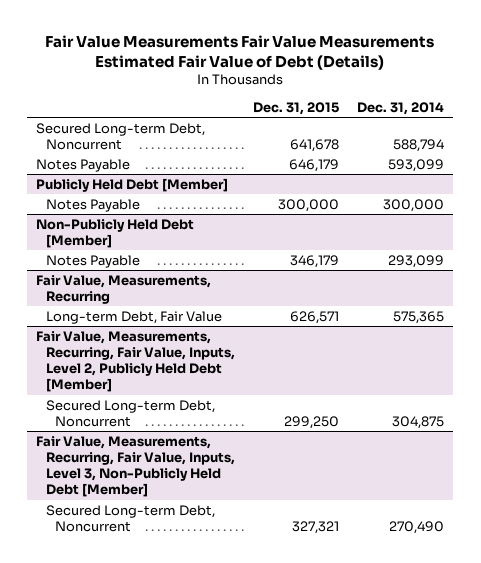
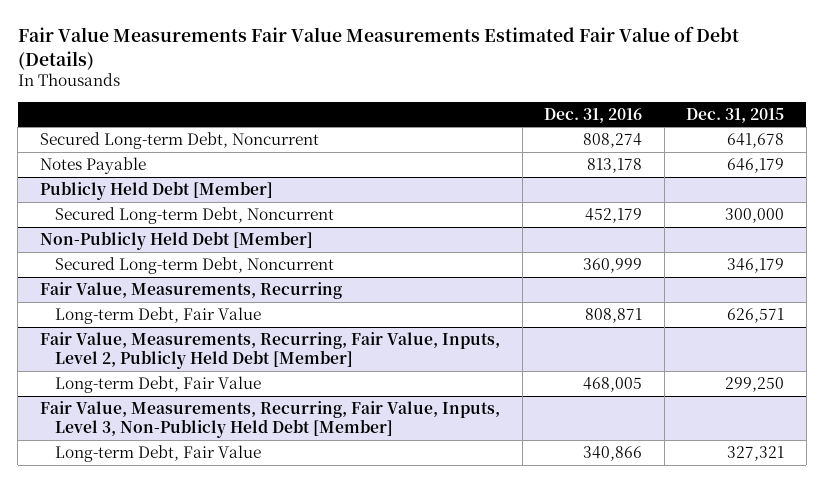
- | Dec. 31, 2015 | Dec. 31, 2014
+ | Dec. 31, 2016 | Dec. 31, 2015
@ Publicly Held Debt [Member]
- Notes Payable | 300,000 | 300,000
+ Secured Long-term Debt, Noncurrent | 452,179 | 300,000
@ Non-Publicly Held Debt [Member]
- Notes Payable | 346,179 | 293,099
+ Secured Long-term Debt, Noncurrent | 360,999 | 346,179
@ Fair Value, Measurements, Recurring, Fair Value, Inputs, Level 2, Publicly Held Debt [Member]
- Secured Long-term Debt, Noncurrent | 299,250 | 304,875
+ Long-term Debt, Fair Value | 468,005 | 299,250
@ Fair Value, Measurements, Recurring, Fair Value, Inputs, Level 3, Non-Publicly Held Debt [Member]
- Secured Long-term Debt, Noncurrent | 327,321 | 270,490
+ Long-term Debt, Fair Value | 340,866 | 327,321

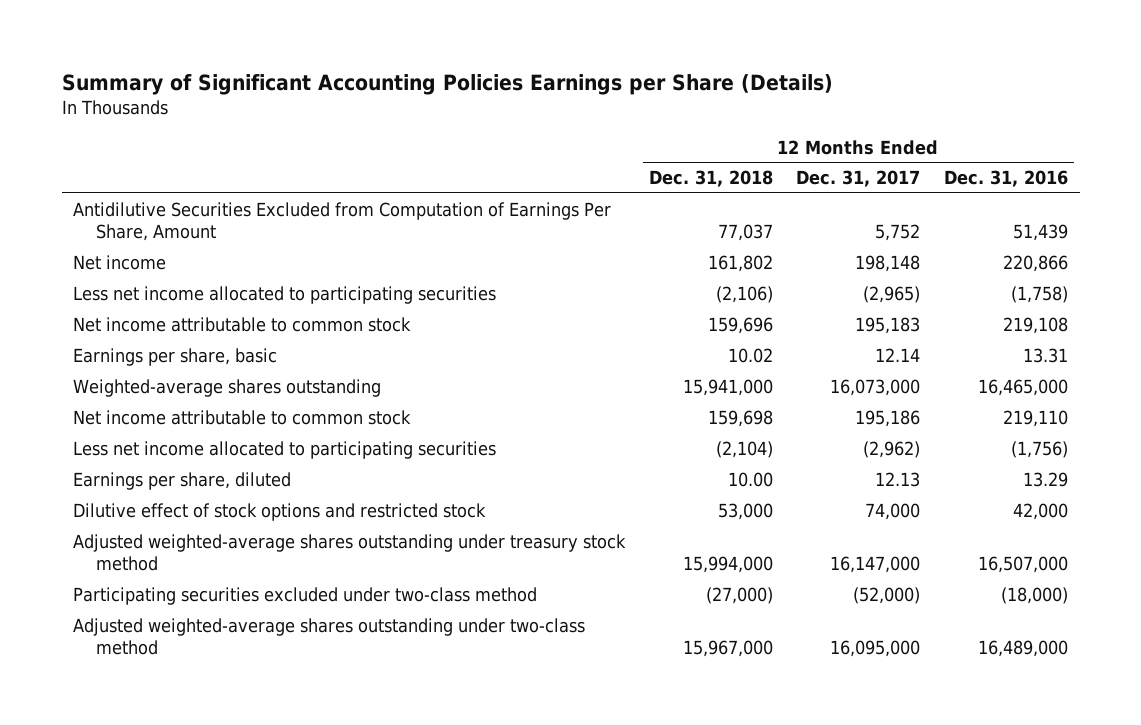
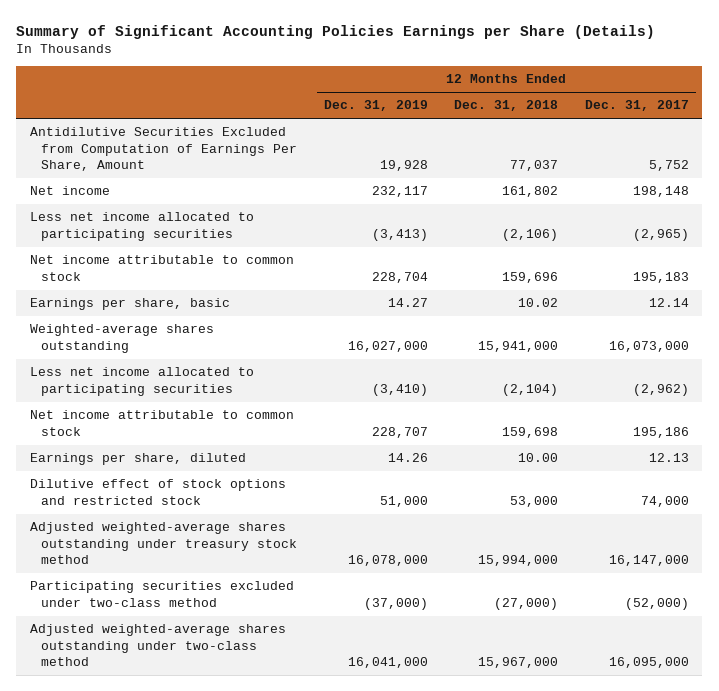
- | 12 Months Ended Dec. 31, 2018 | 12 Months Ended Dec. 31, 2017 | 12 Months Ended Dec. 31, 2016
+ | 12 Months Ended Dec. 31, 2019 | 12 Months Ended Dec. 31, 2018 | 12 Months Ended Dec. 31, 2017
moved down: Net income attributable to common stock | 228,707 | 159,698 | 195,186

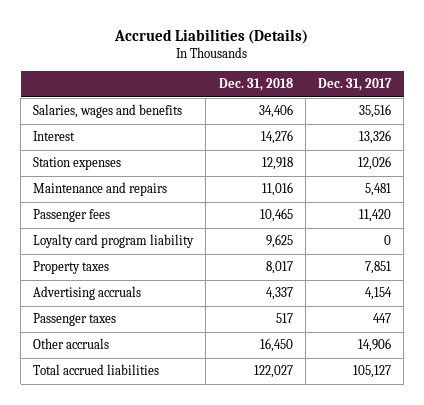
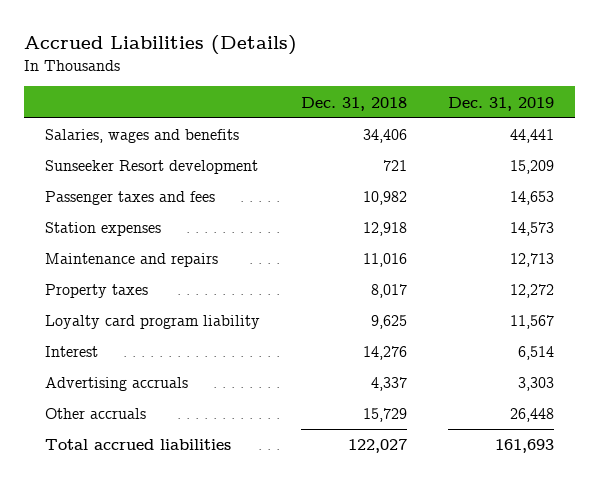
- | Dec. 31, 2018 | Dec. 31, 2017
+ | Dec. 31, 2018 | Dec. 31, 2019
+ Sunseeker Resort development | 721 | 15,209
+ Passenger taxes and fees | 10,982 | 14,653
- Passenger fees | 10,465 | 11,420
moved down: Loyalty card program liability | 9,625 | 11,567
moved down: Interest | 14,276 | 6,514
- Passenger taxes | 517 | 447
- Other accruals | 16,450 | 14,906
+ Other accruals | 15,729 | 26,448

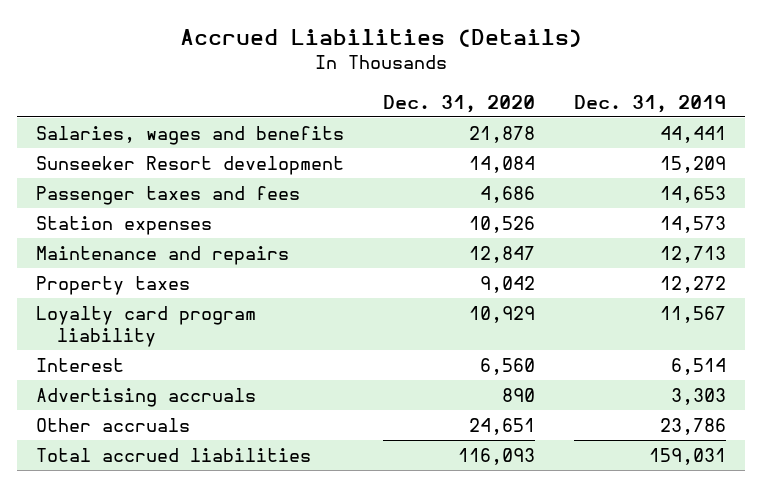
- | Dec. 31, 2018 | Dec. 31, 2019
+ | Dec. 31, 2020 | Dec. 31, 2019
- Other accruals | 15,729 | 26,448
- Total accrued liabilities | 122,027 | 161,693
+ Other accruals | 24,651 | 23,786
+ Total accrued liabilities | 116,093 | 159,031

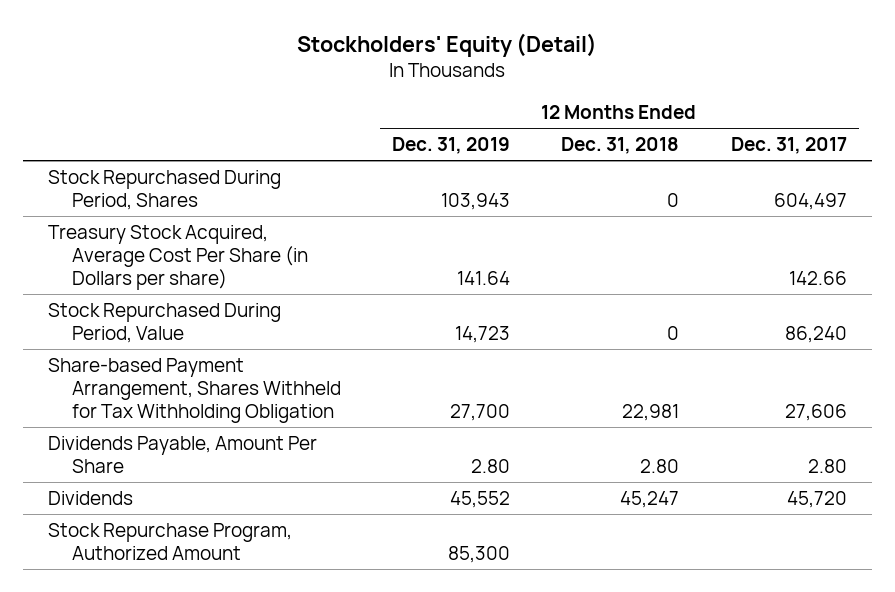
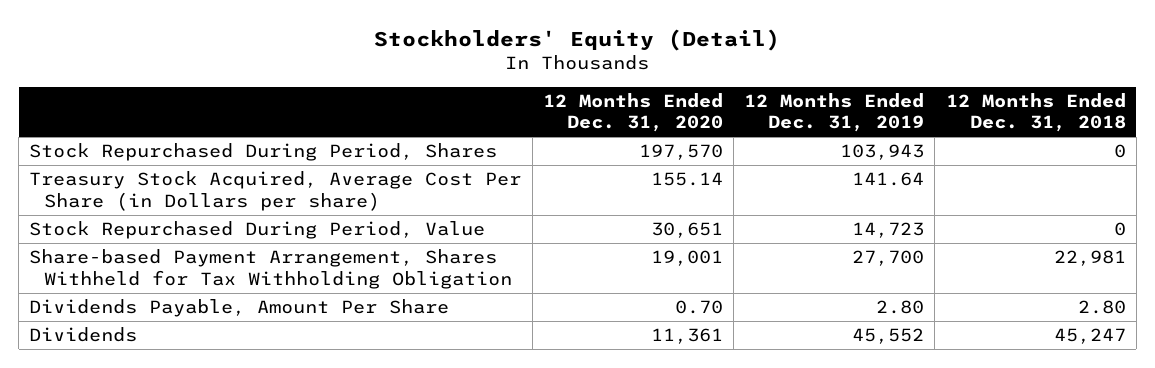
- | 12 Months Ended Dec. 31, 2019 | 12 Months Ended Dec. 31, 2018 | 12 Months Ended Dec. 31, 2017
+ | 12 Months Ended Dec. 31, 2020 | 12 Months Ended Dec. 31, 2019 | 12 Months Ended Dec. 31, 2018
- Stock Repurchase Program, Authorized Amount | 85,300 | |

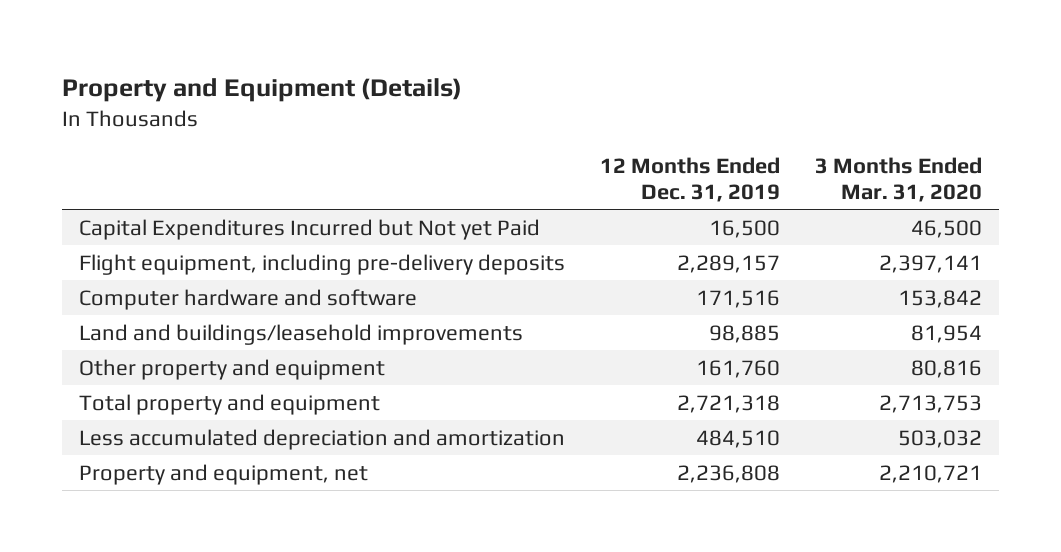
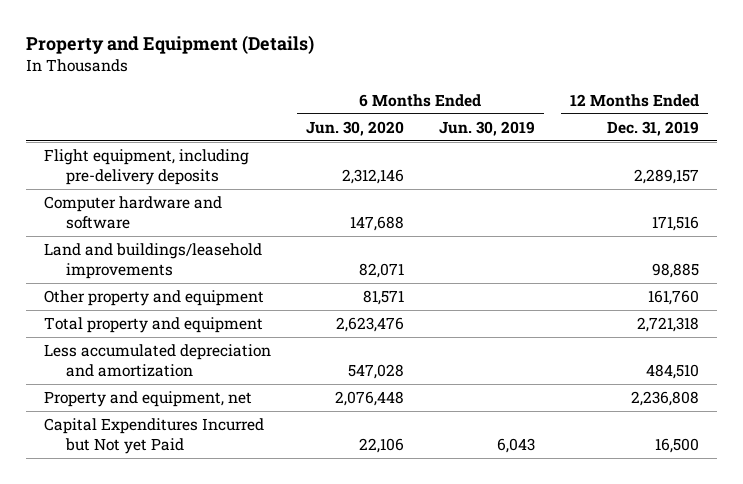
- | 12 Months Ended Dec. 31, 2019 | 3 Months Ended Mar. 31, 2020
+ | 6 Months Ended Jun. 30, 2020 | 6 Months Ended Jun. 30, 2019 | 12 Months Ended Dec. 31, 2019
moved down: Capital Expenditures Incurred but Not yet Paid | 22,106 | 6,043 | 16,500

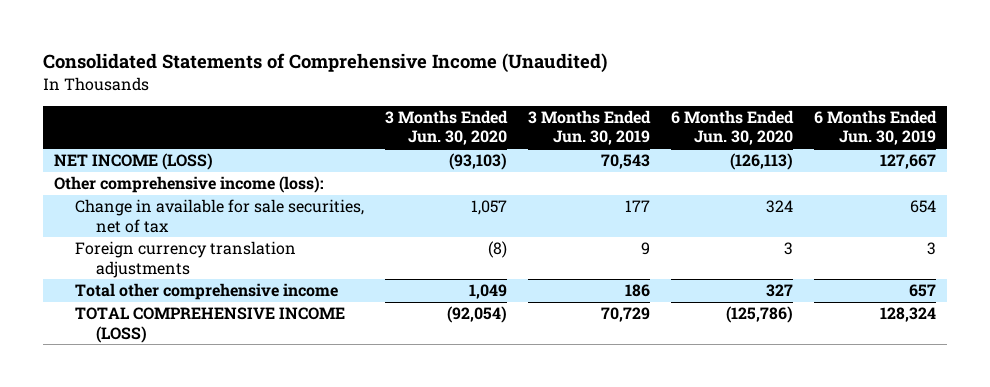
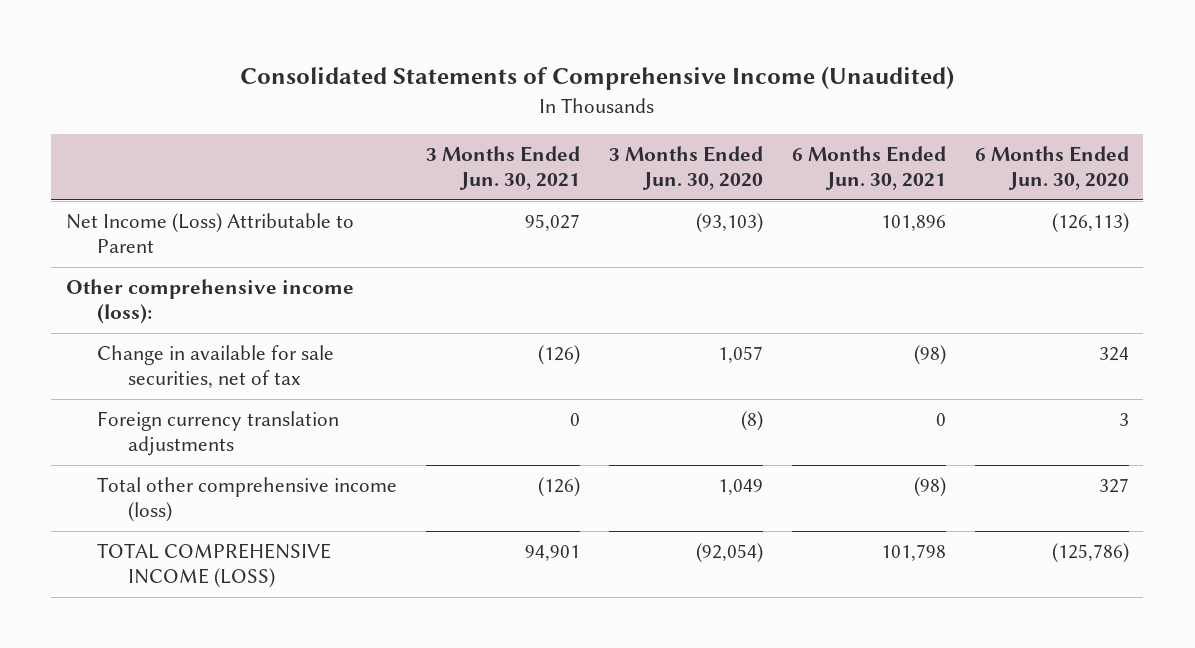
- | 3 Months Ended Jun. 30, 2020 | 3 Months Ended Jun. 30, 2019 | 6 Months Ended Jun. 30, 2020 | 6 Months Ended Jun. 30, 2019
+ | 3 Months Ended Jun. 30, 2021 | 3 Months Ended Jun. 30, 2020 | 6 Months Ended Jun. 30, 2021 | 6 Months Ended Jun. 30, 2020
- NET INCOME (LOSS) | (93,103) | 70,543 | (126,113) | 127,667
+ Net Income (Loss) Attributable to Parent | 95,027 | (93,103) | 101,896 | (126,113)
- Total other comprehensive income | 1,049 | 186 | 327 | 657
+ Total other comprehensive income (loss) | (126) | 1,049 | (98) | 327

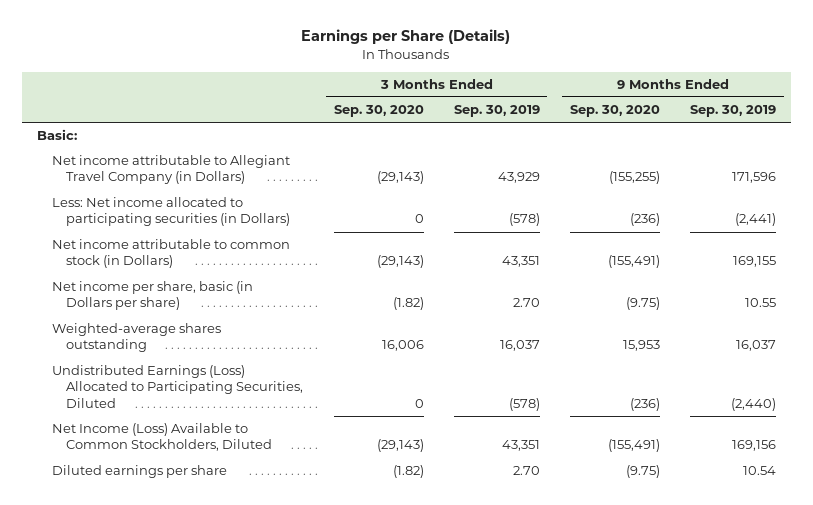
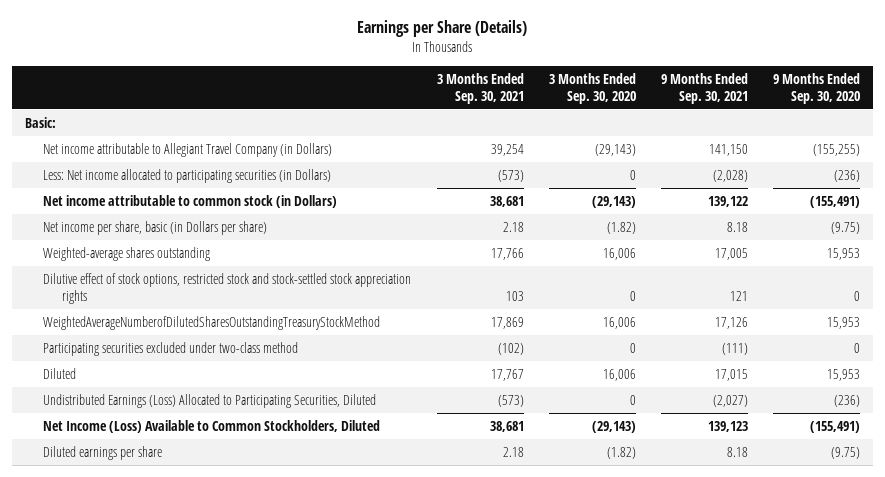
- | 3 Months Ended Sep. 30, 2020 | 3 Months Ended Sep. 30, 2019 | 9 Months Ended Sep. 30, 2020 | 9 Months Ended Sep. 30, 2019
+ | 3 Months Ended Sep. 30, 2021 | 3 Months Ended Sep. 30, 2020 | 9 Months Ended Sep. 30, 2021 | 9 Months Ended Sep. 30, 2020
+ Dilutive effect of stock options, restricted stock and stock-settled stock appreciation rights | 103 | 0 | 121 | 0
+ WeightedAverageNumberofDilutedSharesOutstandingTreasuryStockMethod | 17,869 | 16,006 | 17,126 | 15,953
+ Participating securities excluded under two-class method | (102) | 0 | (111) | 0
+ Diluted | 17,767 | 16,006 | 17,015 | 15,953

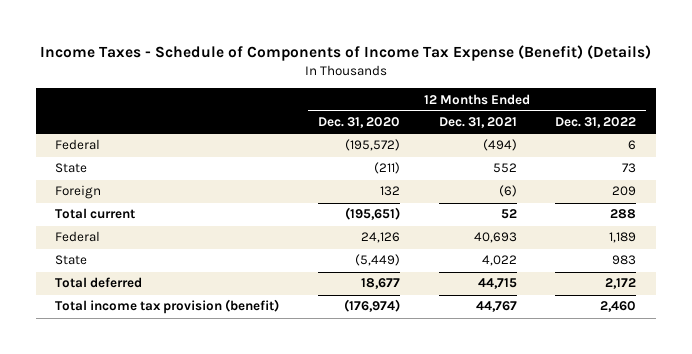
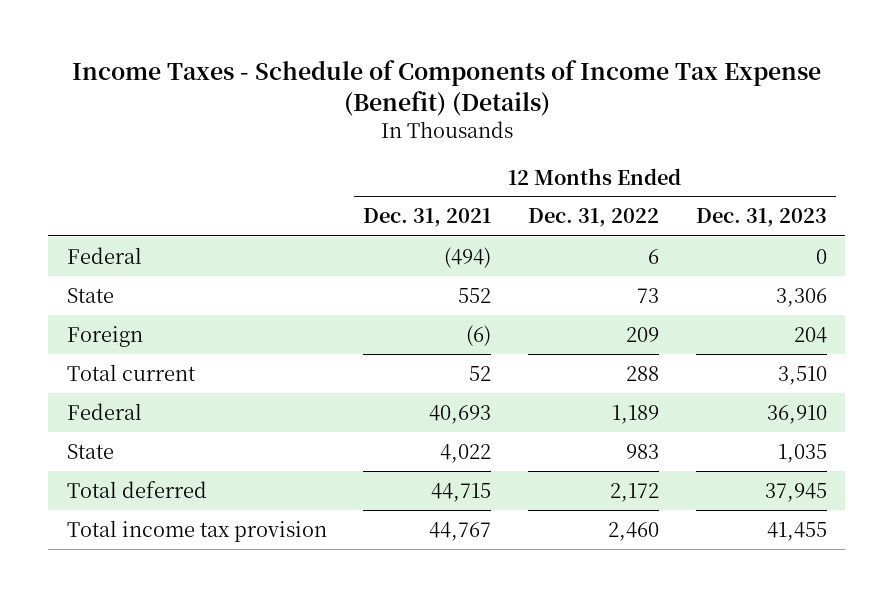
- | 12 Months Ended Dec. 31, 2020 | 12 Months Ended Dec. 31, 2021 | 12 Months Ended Dec. 31, 2022
+ | 12 Months Ended Dec. 31, 2021 | 12 Months Ended Dec. 31, 2022 | 12 Months Ended Dec. 31, 2023
- Total income tax provision (benefit) | (176,974) | 44,767 | 2,460
+ Total income tax provision | 44,767 | 2,460 | 41,455

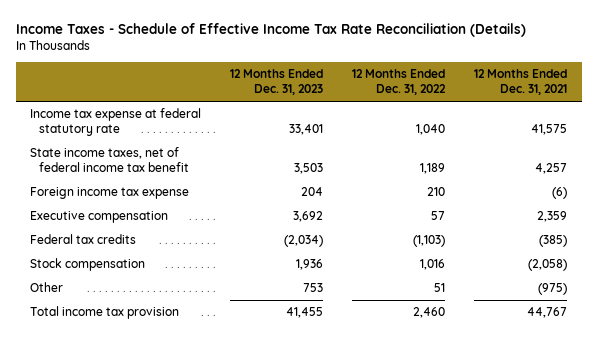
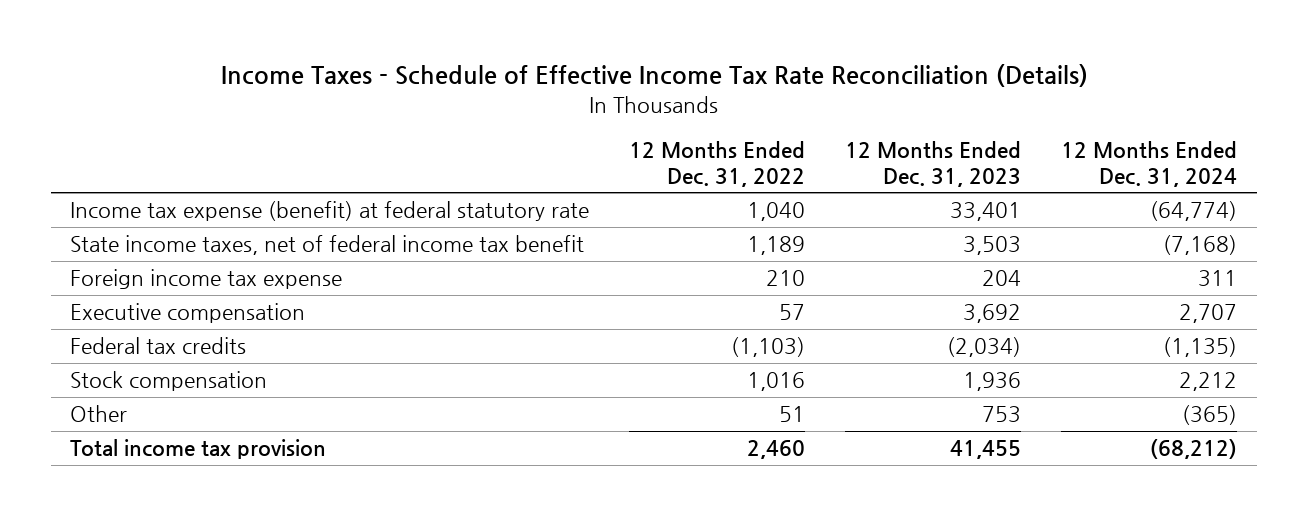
- | 12 Months Ended Dec. 31, 2023 | 12 Months Ended Dec. 31, 2022 | 12 Months Ended Dec. 31, 2021
+ | 12 Months Ended Dec. 31, 2022 | 12 Months Ended Dec. 31, 2023 | 12 Months Ended Dec. 31, 2024
- Income tax expense at federal statutory rate | 33,401 | 1,040 | 41,575
+ Income tax expense (benefit) at federal statutory rate | 1,040 | 33,401 | (64,774)

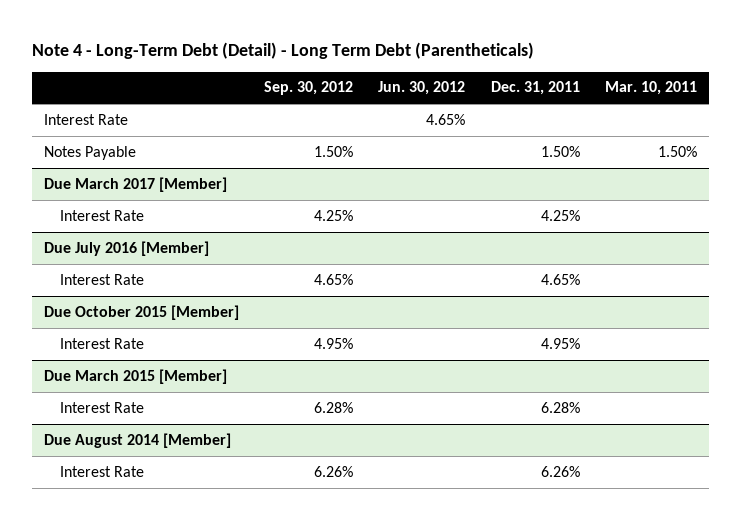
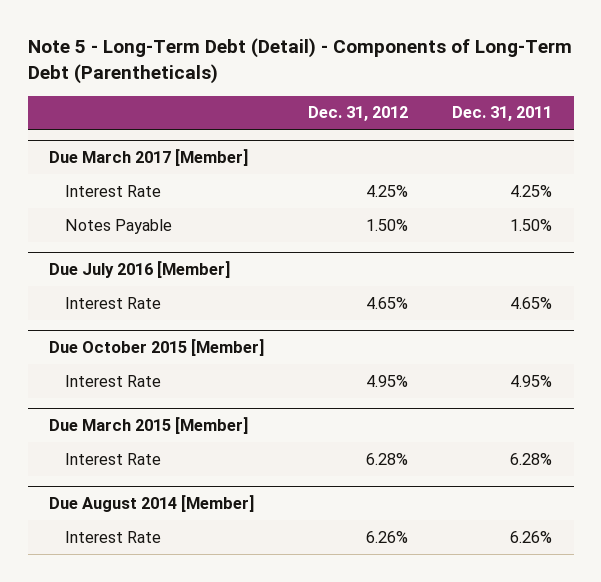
- Note 4 - Long-Term Debt (Detail) - Long Term Debt (Parentheticals)
+ Note 5 - Long-Term Debt (Detail) - Components of Long-Term Debt (Parentheticals)
- | Sep. 30, 2012 | Jun. 30, 2012 | Dec. 31, 2011 | Mar. 10, 2011
+ | Dec. 31, 2012 | Dec. 31, 2011
- Interest Rate | | 4.65% | |
- Notes Payable | 1.50% | | 1.50% | 1.50%
@ Due March 2017 [Member]
+ Notes Payable | 1.50% | 1.50%

